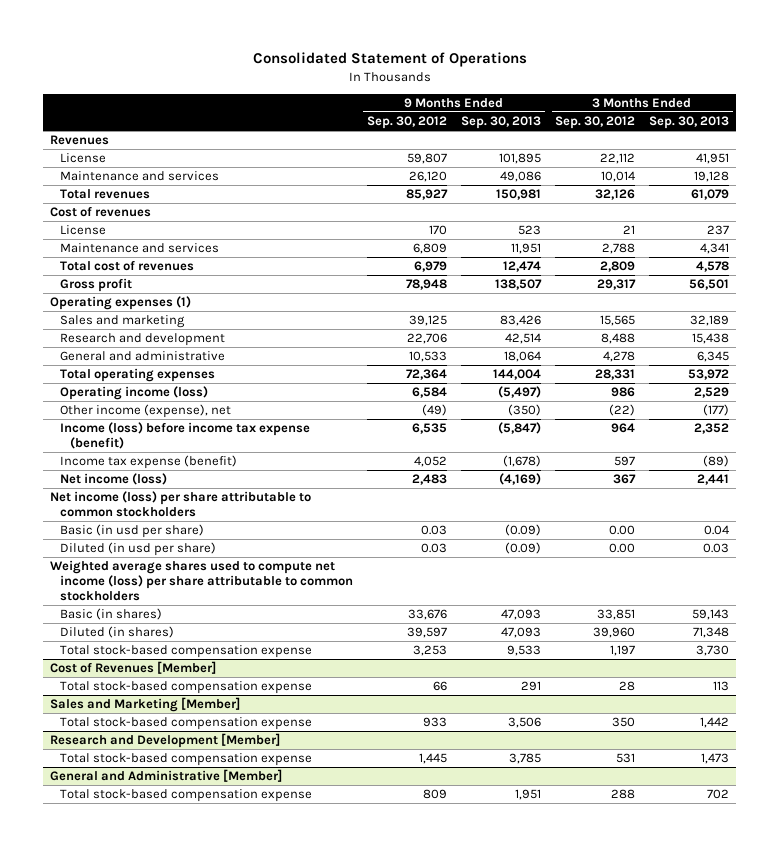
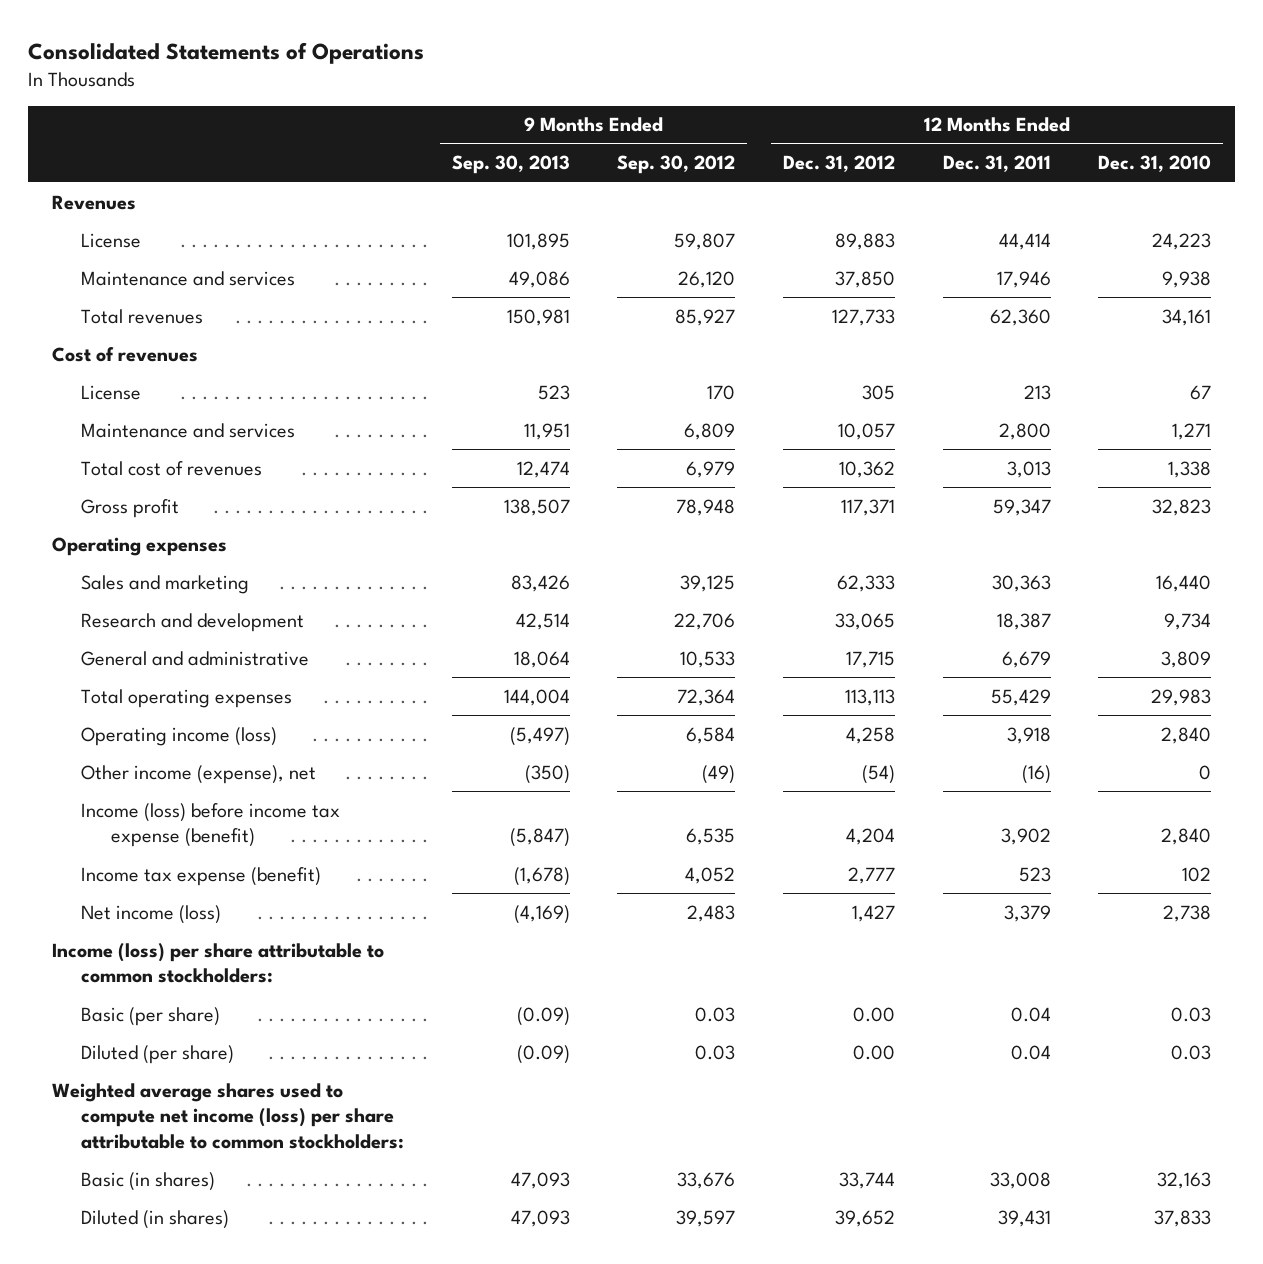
- Consolidated Statement of Operations
+ Consolidated Statements of Operations
- | 9 Months Ended Sep. 30, 2012 | 9 Months Ended Sep. 30, 2013 | 3 Months Ended Sep. 30, 2012 | 3 Months Ended Sep. 30, 2013
+ | 9 Months Ended Sep. 30, 2013 | 9 Months Ended Sep. 30, 2012 | 12 Months Ended Dec. 31, 2012 | 12 Months Ended Dec. 31, 2011 | 12 Months Ended Dec. 31, 2010
- Operating expenses (1)
+ Operating expenses
- Net income (loss) per share attributable to common stockholders
- Basic (in usd per share) | 0.03 | (0.09) | 0.00 | 0.04
- Diluted (in usd per share) | 0.03 | (0.09) | 0.00 | 0.03
- Weighted average shares used to compute net income (loss) per share attributable to common stockholders
+ Income (loss) per share attributable to common stockholders:
+ Basic (per share) | (0.09) | 0.03 | 0.00 | 0.04 | 0.03
+ Diluted (per share) | (0.09) | 0.03 | 0.00 | 0.04 | 0.03
+ Weighted average shares used to compute net income (loss) per share attributable to common stockholders:
- Total stock-based compensation expense | 3,253 | 9,533 | 1,197 | 3,730
- Cost of Revenues [Member]
- Total stock-based compensation expense | 66 | 291 | 28 | 113
- Sales and Marketing [Member]
- Total stock-based compensation expense | 933 | 3,506 | 350 | 1,442
- Research and Development [Member]
- Total stock-based compensation expense | 1,445 | 3,785 | 531 | 1,473
- General and Administrative [Member]
- Total stock-based compensation expense | 809 | 1,951 | 288 | 702

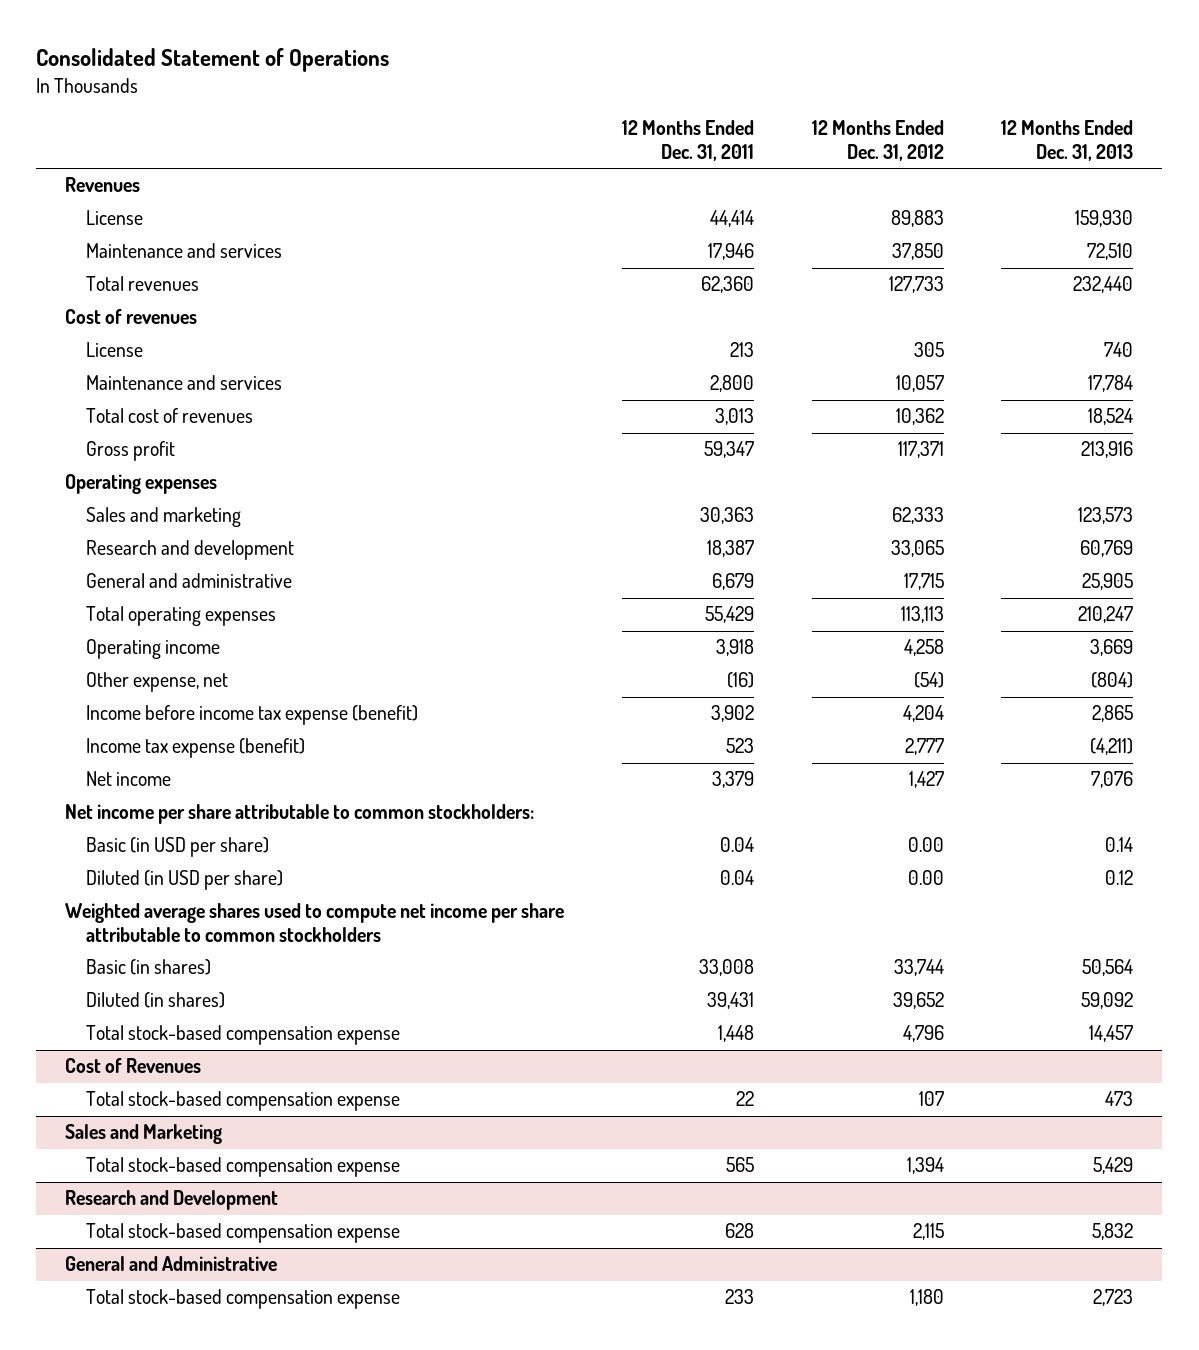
- Consolidated Statements of Operations
+ Consolidated Statement of Operations
- | 9 Months Ended Sep. 30, 2013 | 9 Months Ended Sep. 30, 2012 | 12 Months Ended Dec. 31, 2012 | 12 Months Ended Dec. 31, 2011 | 12 Months Ended Dec. 31, 2010
+ | 12 Months Ended Dec. 31, 2011 | 12 Months Ended Dec. 31, 2012 | 12 Months Ended Dec. 31, 2013
- Operating income (loss) | (5,497) | 6,584 | 4,258 | 3,918 | 2,840
- Other income (expense), net | (350) | (49) | (54) | (16) | 0
- Income (loss) before income tax expense (benefit) | (5,847) | 6,535 | 4,204 | 3,902 | 2,840
+ Operating income | 3,918 | 4,258 | 3,669
+ Other expense, net | (16) | (54) | (804)
+ Income before income tax expense (benefit) | 3,902 | 4,204 | 2,865
- Net income (loss) | (4,169) | 2,483 | 1,427 | 3,379 | 2,738
- Income (loss) per share attributable to common stockholders:
- Basic (per share) | (0.09) | 0.03 | 0.00 | 0.04 | 0.03
- Diluted (per share) | (0.09) | 0.03 | 0.00 | 0.04 | 0.03
- Weighted average shares used to compute net income (loss) per share attributable to common stockholders:
+ Net income | 3,379 | 1,427 | 7,076
+ Net income per share attributable to common stockholders:
+ Basic (in USD per share) | 0.04 | 0.00 | 0.14
+ Diluted (in USD per share) | 0.04 | 0.00 | 0.12
+ Weighted average shares used to compute net income per share attributable to common stockholders
+ Total stock-based compensation expense | 1,448 | 4,796 | 14,457
+ Cost of Revenues
+ Total stock-based compensation expense | 22 | 107 | 473
+ Sales and Marketing
+ Total stock-based compensation expense | 565 | 1,394 | 5,429
+ Research and Development
+ Total stock-based compensation expense | 628 | 2,115 | 5,832
+ General and Administrative
+ Total stock-based compensation expense | 233 | 1,180 | 2,723

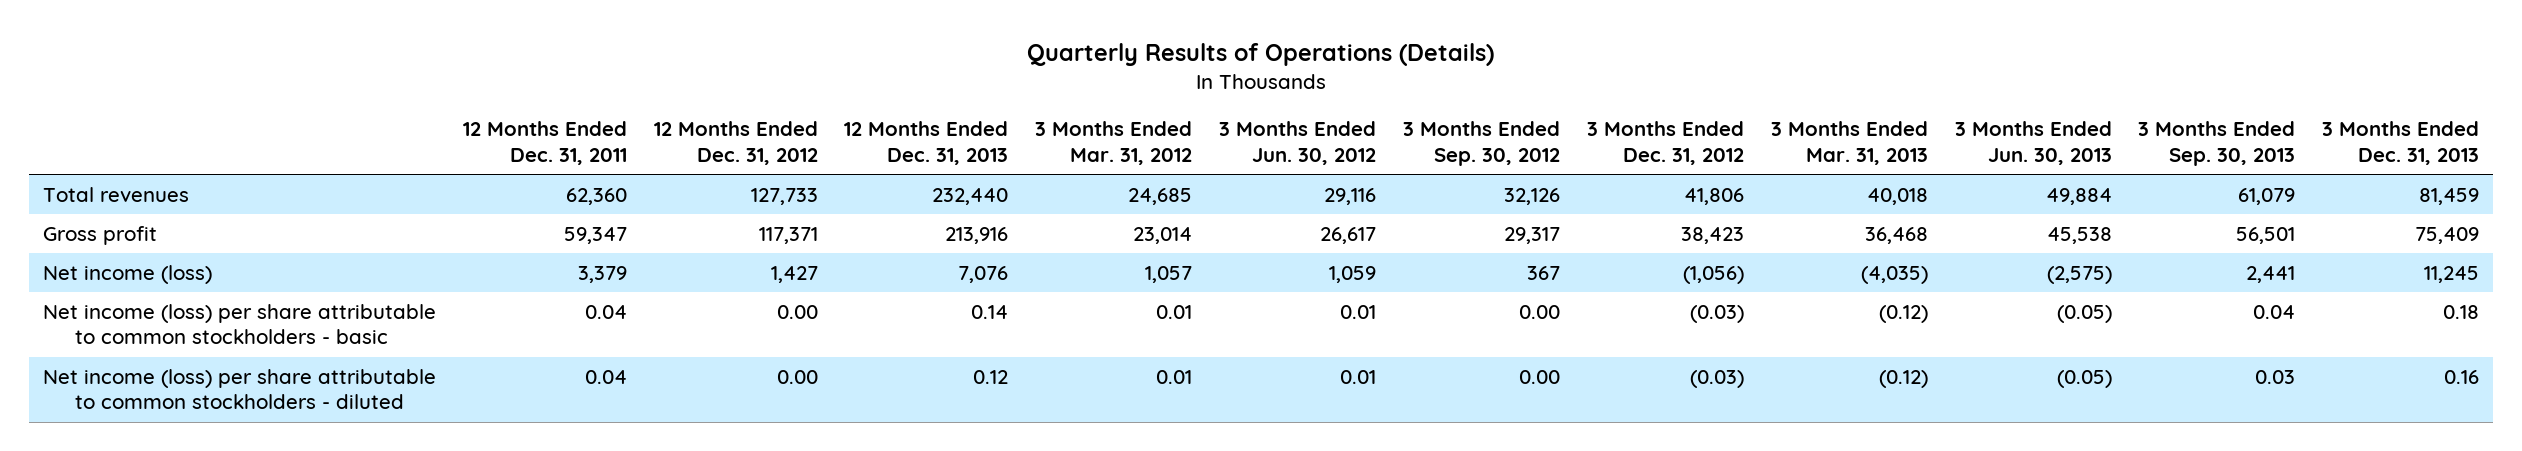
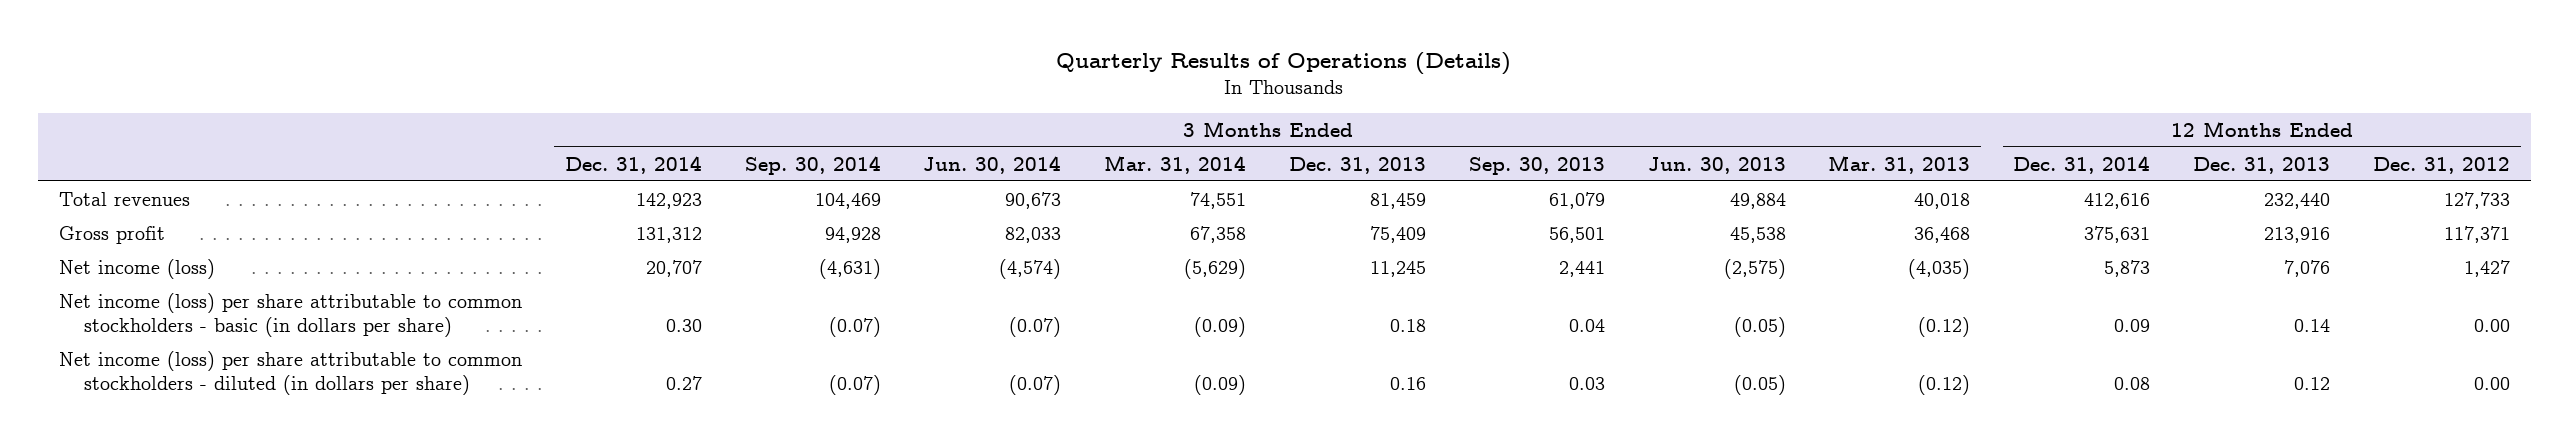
- | 12 Months Ended Dec. 31, 2011 | 12 Months Ended Dec. 31, 2012 | 12 Months Ended Dec. 31, 2013 | 3 Months Ended Mar. 31, 2012 | 3 Months Ended Jun. 30, 2012 | 3 Months Ended Sep. 30, 2012 | 3 Months Ended Dec. 31, 2012 | 3 Months Ended Mar. 31, 2013 | 3 Months Ended Jun. 30, 2013 | 3 Months Ended Sep. 30, 2013 | 3 Months Ended Dec. 31, 2013
+ | 3 Months Ended Dec. 31, 2014 | 3 Months Ended Sep. 30, 2014 | 3 Months Ended Jun. 30, 2014 | 3 Months Ended Mar. 31, 2014 | 3 Months Ended Dec. 31, 2013 | 3 Months Ended Sep. 30, 2013 | 3 Months Ended Jun. 30, 2013 | 3 Months Ended Mar. 31, 2013 | 12 Months Ended Dec. 31, 2014 | 12 Months Ended Dec. 31, 2013 | 12 Months Ended Dec. 31, 2012
- Net income (loss) per share attributable to common stockholders - basic | 0.04 | 0.00 | 0.14 | 0.01 | 0.01 | 0.00 | (0.03) | (0.12) | (0.05) | 0.04 | 0.18
- Net income (loss) per share attributable to common stockholders - diluted | 0.04 | 0.00 | 0.12 | 0.01 | 0.01 | 0.00 | (0.03) | (0.12) | (0.05) | 0.03 | 0.16
+ Net income (loss) per share attributable to common stockholders - basic (in dollars per share) | 0.30 | (0.07) | (0.07) | (0.09) | 0.18 | 0.04 | (0.05) | (0.12) | 0.09 | 0.14 | 0.00
+ Net income (loss) per share attributable to common stockholders - diluted (in dollars per share) | 0.27 | (0.07) | (0.07) | (0.09) | 0.16 | 0.03 | (0.05) | (0.12) | 0.08 | 0.12 | 0.00

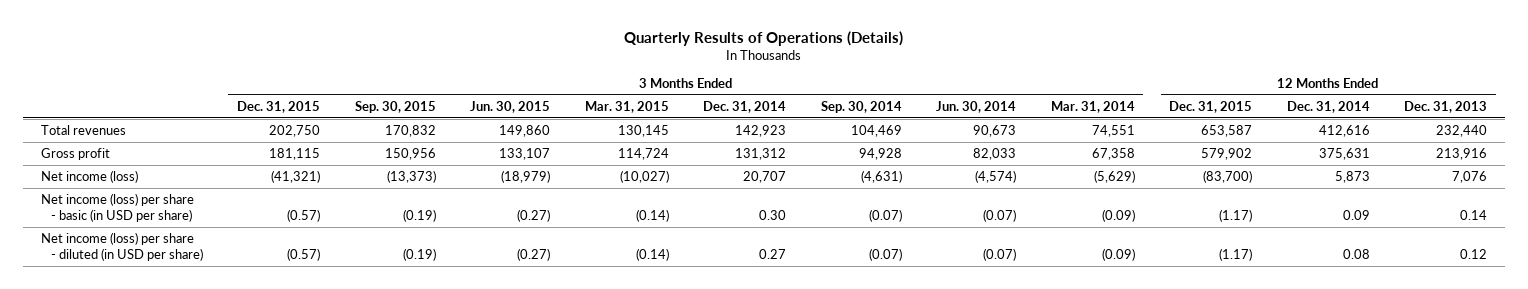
- | 3 Months Ended Dec. 31, 2014 | 3 Months Ended Sep. 30, 2014 | 3 Months Ended Jun. 30, 2014 | 3 Months Ended Mar. 31, 2014 | 3 Months Ended Dec. 31, 2013 | 3 Months Ended Sep. 30, 2013 | 3 Months Ended Jun. 30, 2013 | 3 Months Ended Mar. 31, 2013 | 12 Months Ended Dec. 31, 2014 | 12 Months Ended Dec. 31, 2013 | 12 Months Ended Dec. 31, 2012
+ | 3 Months Ended Dec. 31, 2015 | 3 Months Ended Sep. 30, 2015 | 3 Months Ended Jun. 30, 2015 | 3 Months Ended Mar. 31, 2015 | 3 Months Ended Dec. 31, 2014 | 3 Months Ended Sep. 30, 2014 | 3 Months Ended Jun. 30, 2014 | 3 Months Ended Mar. 31, 2014 | 12 Months Ended Dec. 31, 2015 | 12 Months Ended Dec. 31, 2014 | 12 Months Ended Dec. 31, 2013
- Net income (loss) per share attributable to common stockholders - basic (in dollars per share) | 0.30 | (0.07) | (0.07) | (0.09) | 0.18 | 0.04 | (0.05) | (0.12) | 0.09 | 0.14 | 0.00
- Net income (loss) per share attributable to common stockholders - diluted (in dollars per share) | 0.27 | (0.07) | (0.07) | (0.09) | 0.16 | 0.03 | (0.05) | (0.12) | 0.08 | 0.12 | 0.00
+ Net income (loss) per share - basic (in USD per share) | (0.57) | (0.19) | (0.27) | (0.14) | 0.30 | (0.07) | (0.07) | (0.09) | (1.17) | 0.09 | 0.14
+ Net income (loss) per share - diluted (in USD per share) | (0.57) | (0.19) | (0.27) | (0.14) | 0.27 | (0.07) | (0.07) | (0.09) | (1.17) | 0.08 | 0.12

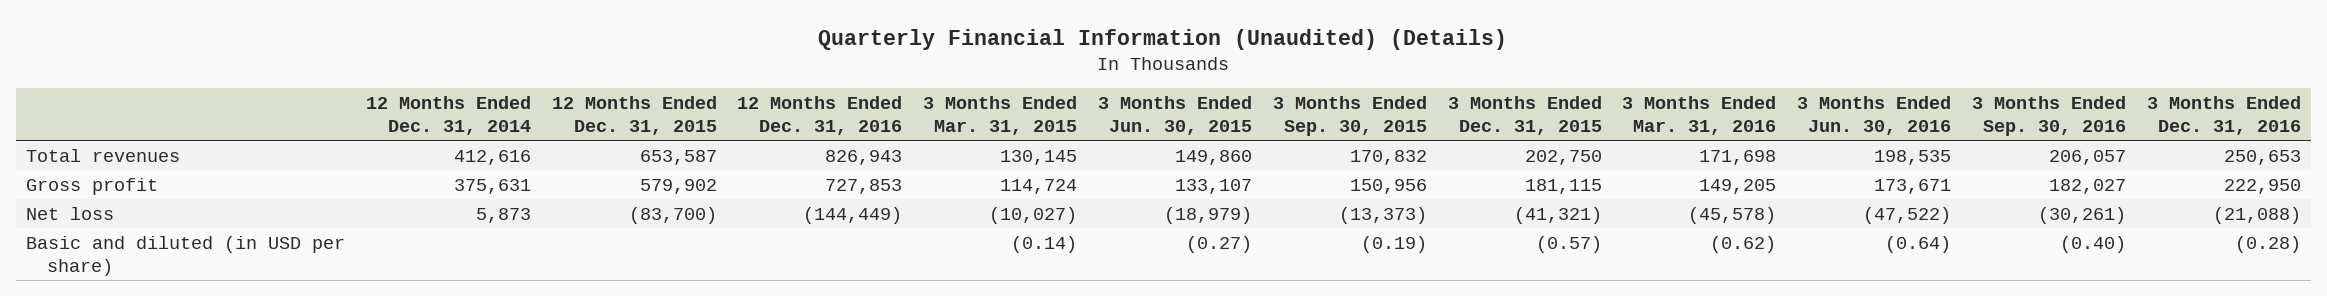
- Quarterly Results of Operations (Details)
+ Quarterly Financial Information (Unaudited) (Details)
- | 3 Months Ended Dec. 31, 2015 | 3 Months Ended Sep. 30, 2015 | 3 Months Ended Jun. 30, 2015 | 3 Months Ended Mar. 31, 2015 | 3 Months Ended Dec. 31, 2014 | 3 Months Ended Sep. 30, 2014 | 3 Months Ended Jun. 30, 2014 | 3 Months Ended Mar. 31, 2014 | 12 Months Ended Dec. 31, 2015 | 12 Months Ended Dec. 31, 2014 | 12 Months Ended Dec. 31, 2013
+ | 12 Months Ended Dec. 31, 2014 | 12 Months Ended Dec. 31, 2015 | 12 Months Ended Dec. 31, 2016 | 3 Months Ended Mar. 31, 2015 | 3 Months Ended Jun. 30, 2015 | 3 Months Ended Sep. 30, 2015 | 3 Months Ended Dec. 31, 2015 | 3 Months Ended Mar. 31, 2016 | 3 Months Ended Jun. 30, 2016 | 3 Months Ended Sep. 30, 2016 | 3 Months Ended Dec. 31, 2016
- Net income (loss) | (41,321) | (13,373) | (18,979) | (10,027) | 20,707 | (4,631) | (4,574) | (5,629) | (83,700) | 5,873 | 7,076
- Net income (loss) per share - basic (in USD per share) | (0.57) | (0.19) | (0.27) | (0.14) | 0.30 | (0.07) | (0.07) | (0.09) | (1.17) | 0.09 | 0.14
- Net income (loss) per share - diluted (in USD per share) | (0.57) | (0.19) | (0.27) | (0.14) | 0.27 | (0.07) | (0.07) | (0.09) | (1.17) | 0.08 | 0.12
+ Net loss | 5,873 | (83,700) | (144,449) | (10,027) | (18,979) | (13,373) | (41,321) | (45,578) | (47,522) | (30,261) | (21,088)
+ Basic and diluted (in USD per share) | | | | (0.14) | (0.27) | (0.19) | (0.57) | (0.62) | (0.64) | (0.40) | (0.28)

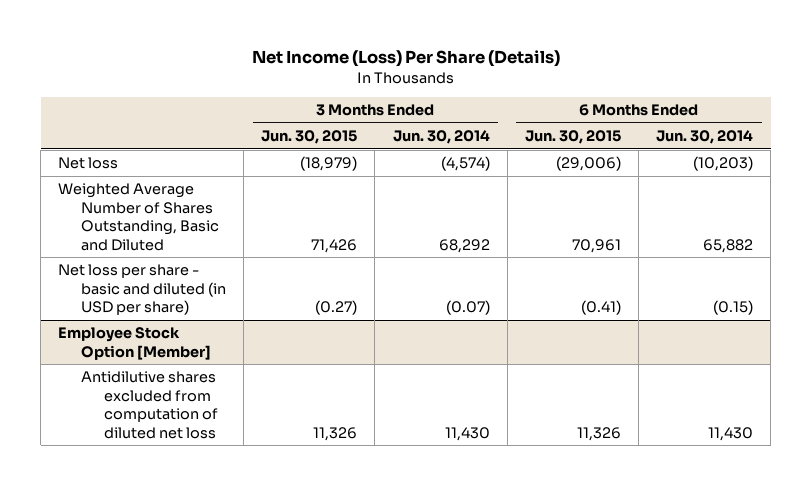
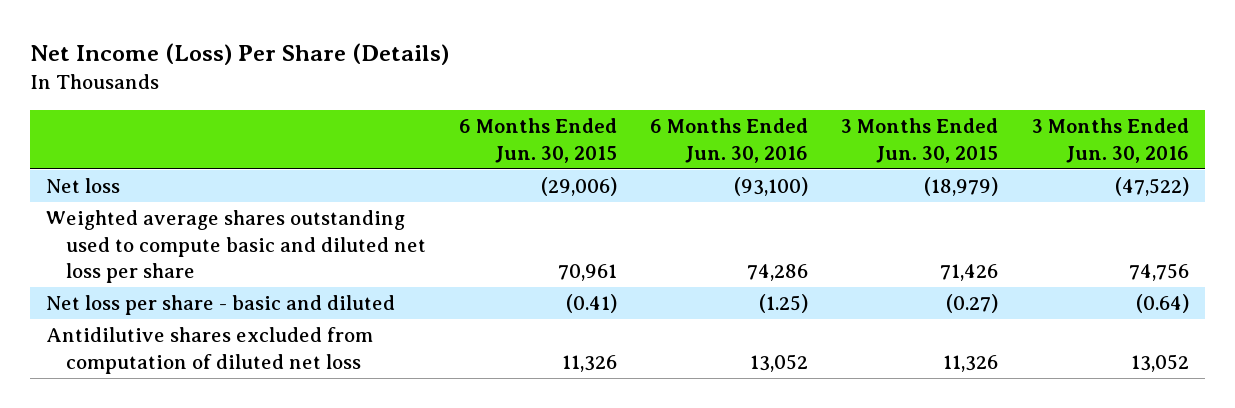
- | 3 Months Ended Jun. 30, 2015 | 3 Months Ended Jun. 30, 2014 | 6 Months Ended Jun. 30, 2015 | 6 Months Ended Jun. 30, 2014
+ | 6 Months Ended Jun. 30, 2015 | 6 Months Ended Jun. 30, 2016 | 3 Months Ended Jun. 30, 2015 | 3 Months Ended Jun. 30, 2016
- Weighted Average Number of Shares Outstanding, Basic and Diluted | 71,426 | 68,292 | 70,961 | 65,882
- Net loss per share - basic and diluted (in USD per share) | (0.27) | (0.07) | (0.41) | (0.15)
- Employee Stock Option [Member]
+ Weighted average shares outstanding used to compute basic and diluted net loss per share | 70,961 | 74,286 | 71,426 | 74,756
+ Net loss per share - basic and diluted | (0.41) | (1.25) | (0.27) | (0.64)

